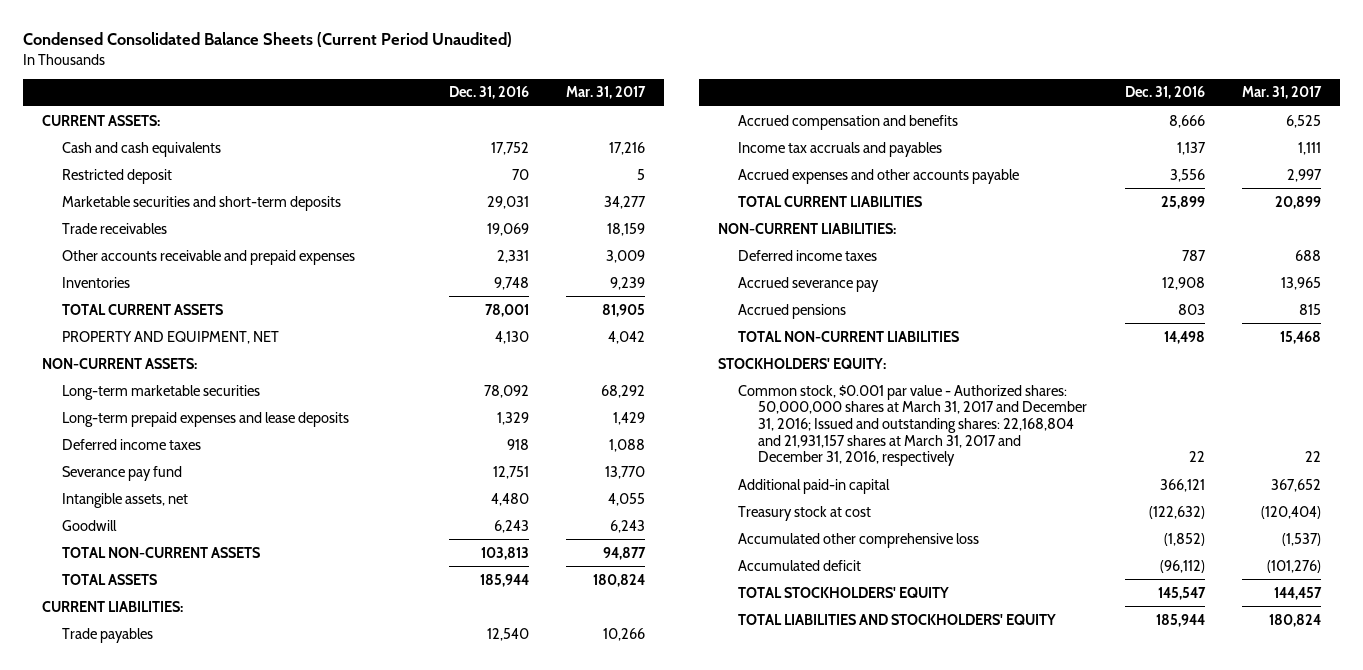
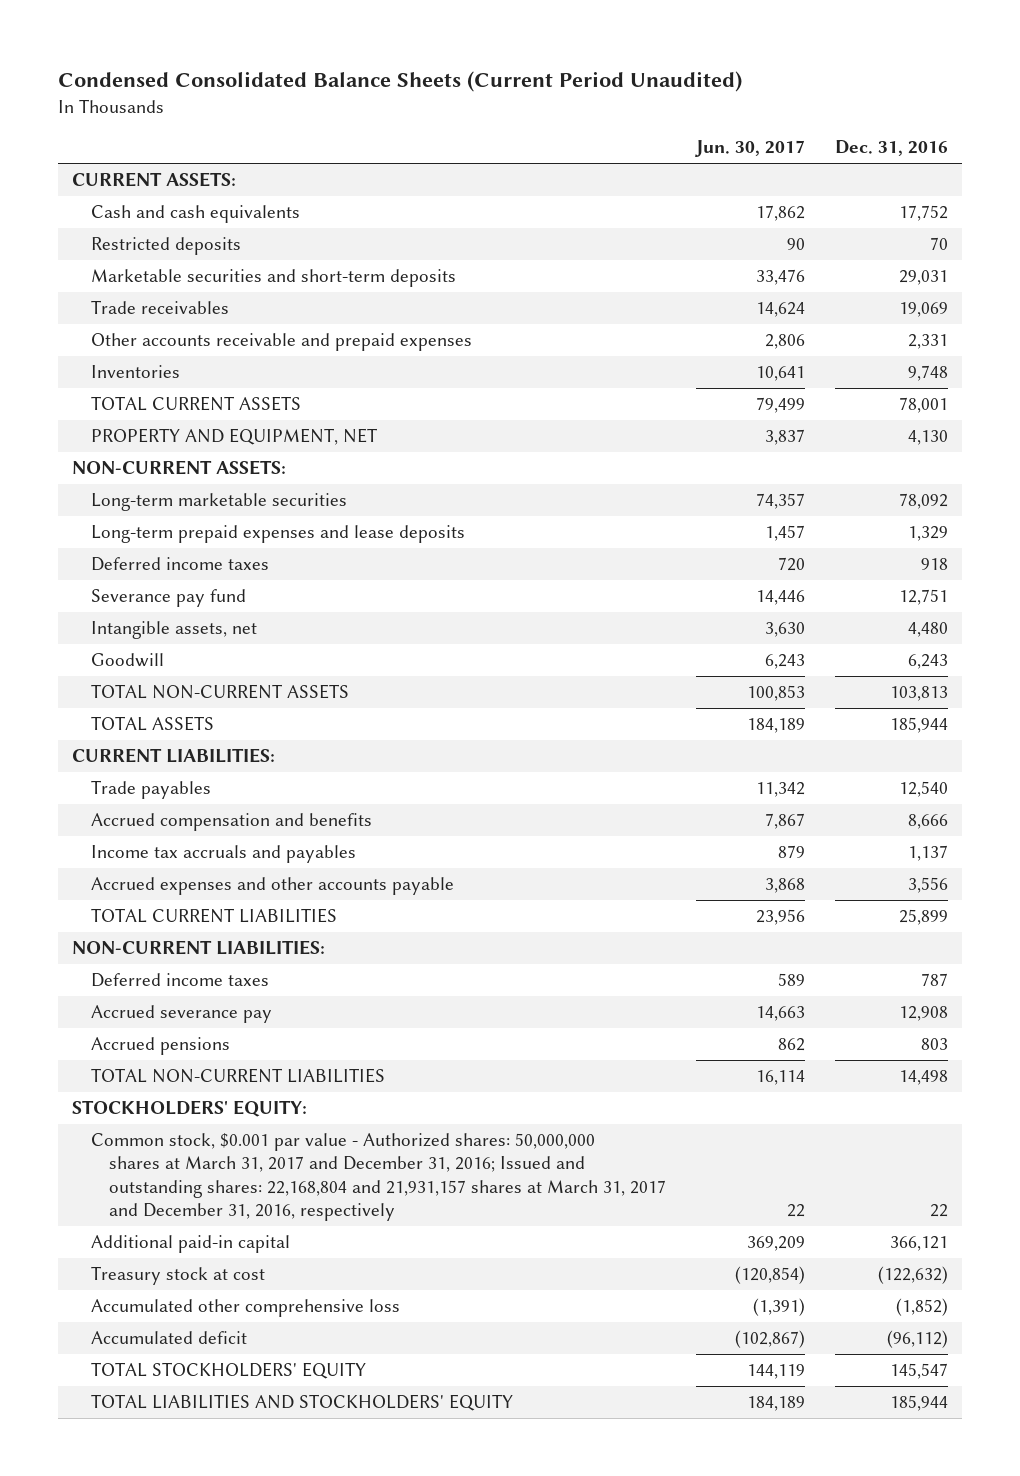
- | Dec. 31, 2016 | Mar. 31, 2017
+ | Jun. 30, 2017 | Dec. 31, 2016
- Restricted deposit | 70 | 5
+ Restricted deposits | 90 | 70

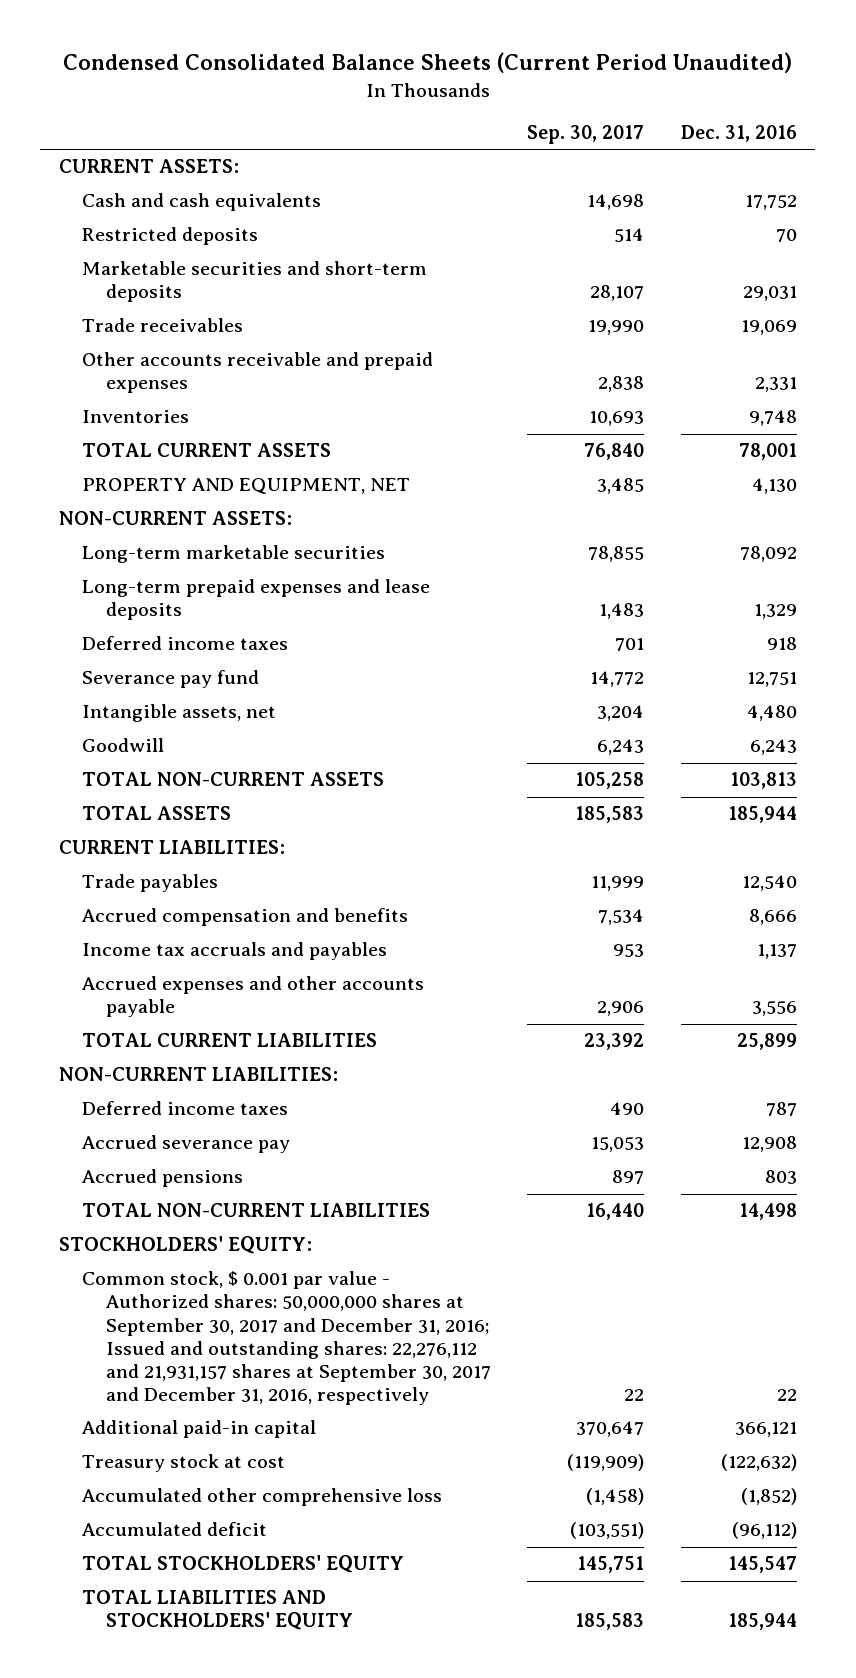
- | Jun. 30, 2017 | Dec. 31, 2016
+ | Sep. 30, 2017 | Dec. 31, 2016
- Common stock, $0.001 par value - Authorized shares: 50,000,000 shares at March 31, 2017 and December 31, 2016; Issued and outstanding shares: 22,168,804 and 21,931,157 shares at March 31, 2017 and December 31, 2016, respectively | 22 | 22
+ Common stock, $ 0.001 par value - Authorized shares: 50,000,000 shares at September 30, 2017 and December 31, 2016; Issued and outstanding shares: 22,276,112 and 21,931,157 shares at September 30, 2017 and December 31, 2016, respectively | 22 | 22

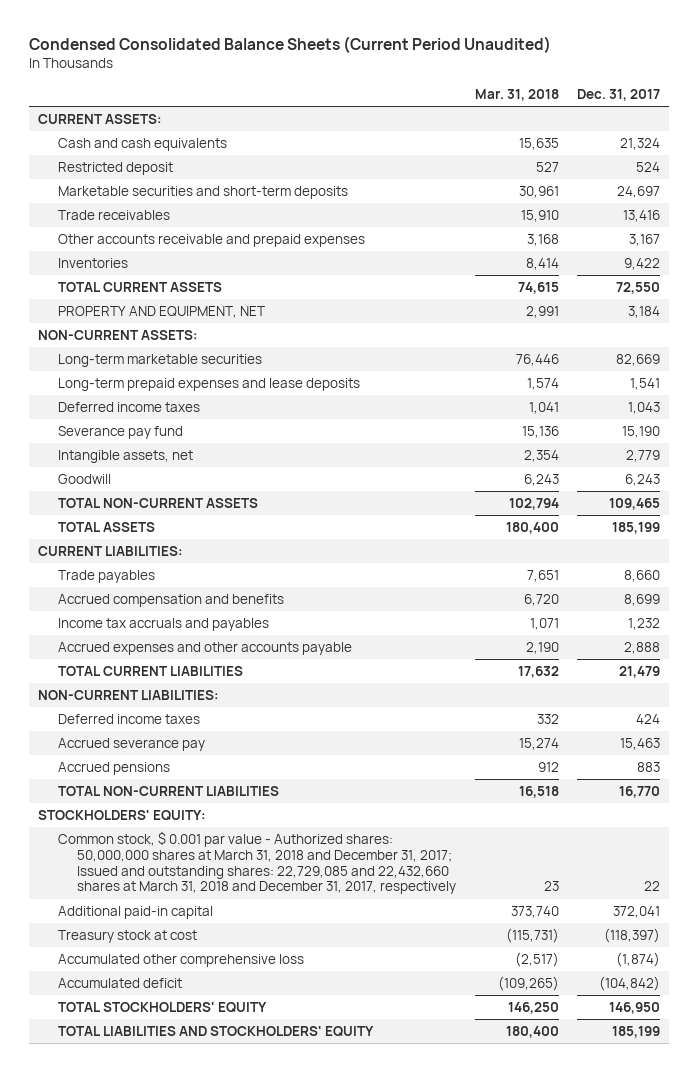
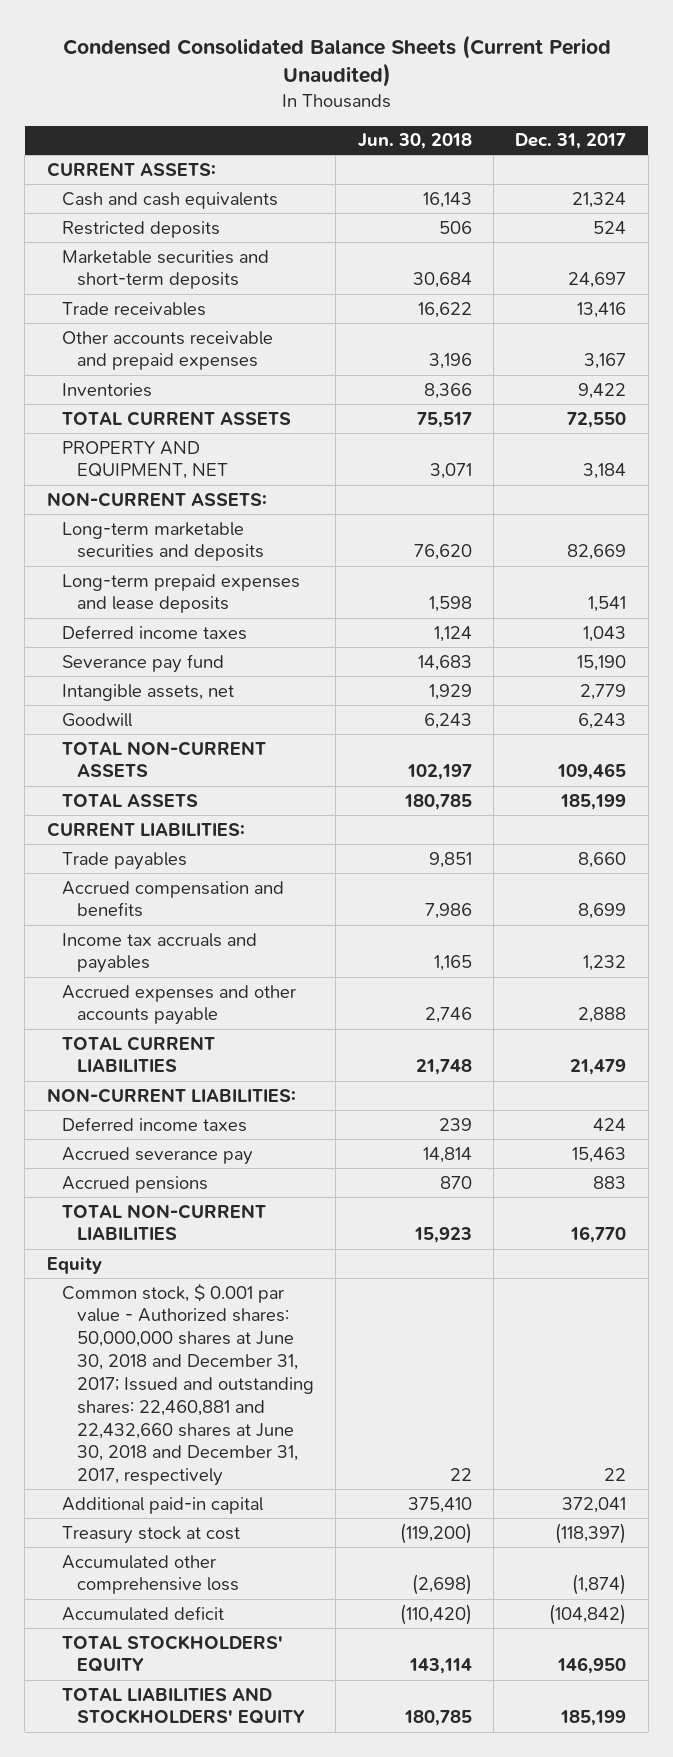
- | Mar. 31, 2018 | Dec. 31, 2017
+ | Jun. 30, 2018 | Dec. 31, 2017
- Restricted deposit | 527 | 524
+ Restricted deposits | 506 | 524
- Long-term marketable securities | 76,446 | 82,669
+ Long-term marketable securities and deposits | 76,620 | 82,669
- STOCKHOLDERS' EQUITY:
- Common stock, $ 0.001 par value - Authorized shares: 50,000,000 shares at March 31, 2018 and December 31, 2017; Issued and outstanding shares: 22,729,085 and 22,432,660 shares at March 31, 2018 and December 31, 2017, respectively | 23 | 22
+ Equity
+ Common stock, $ 0.001 par value - Authorized shares: 50,000,000 shares at June 30, 2018 and December 31, 2017; Issued and outstanding shares: 22,460,881 and 22,432,660 shares at June 30, 2018 and December 31, 2017, respectively | 22 | 22

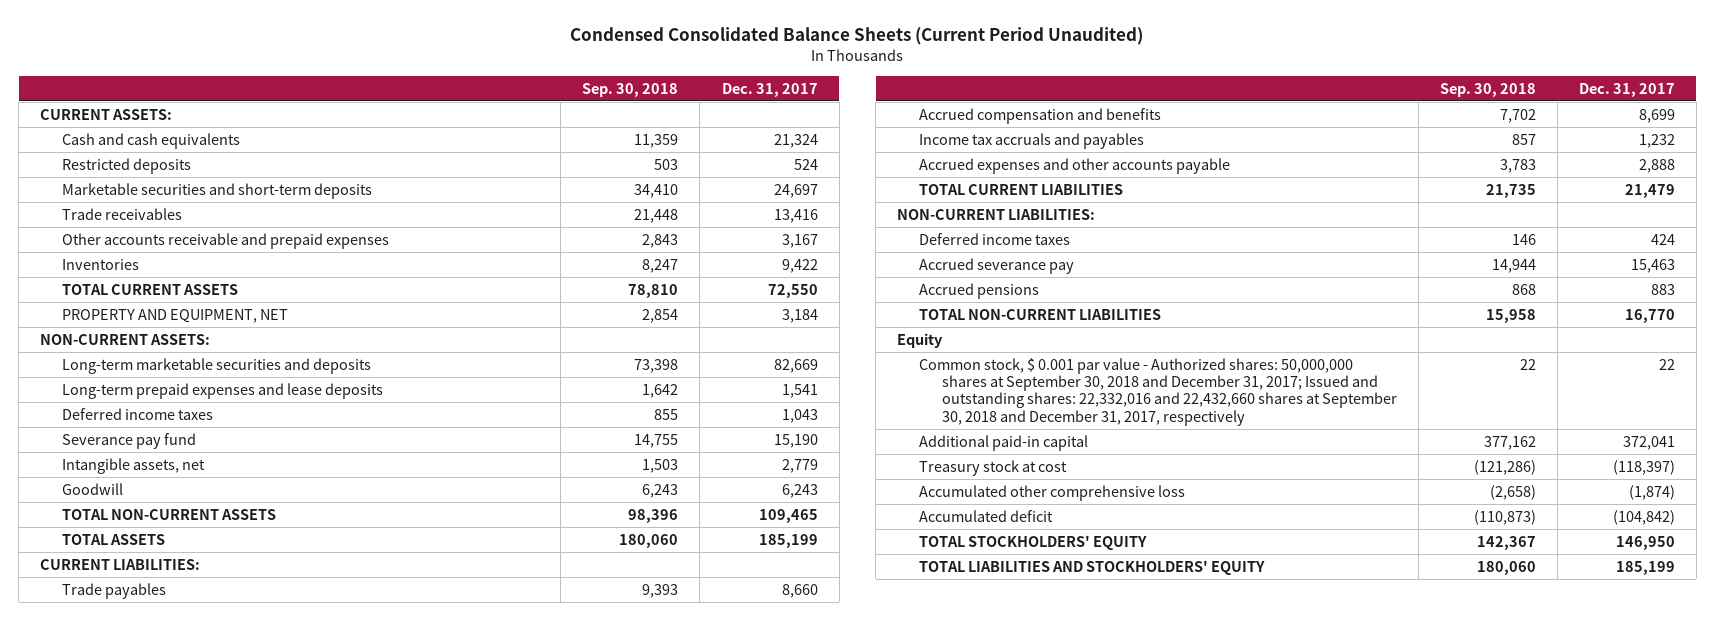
- | Jun. 30, 2018 | Dec. 31, 2017
+ | Sep. 30, 2018 | Dec. 31, 2017
- Common stock, $ 0.001 par value - Authorized shares: 50,000,000 shares at June 30, 2018 and December 31, 2017; Issued and outstanding shares: 22,460,881 and 22,432,660 shares at June 30, 2018 and December 31, 2017, respectively | 22 | 22
+ Common stock, $ 0.001 par value - Authorized shares: 50,000,000 shares at September 30, 2018 and December 31, 2017; Issued and outstanding shares: 22,332,016 and 22,432,660 shares at September 30, 2018 and December 31, 2017, respectively | 22 | 22

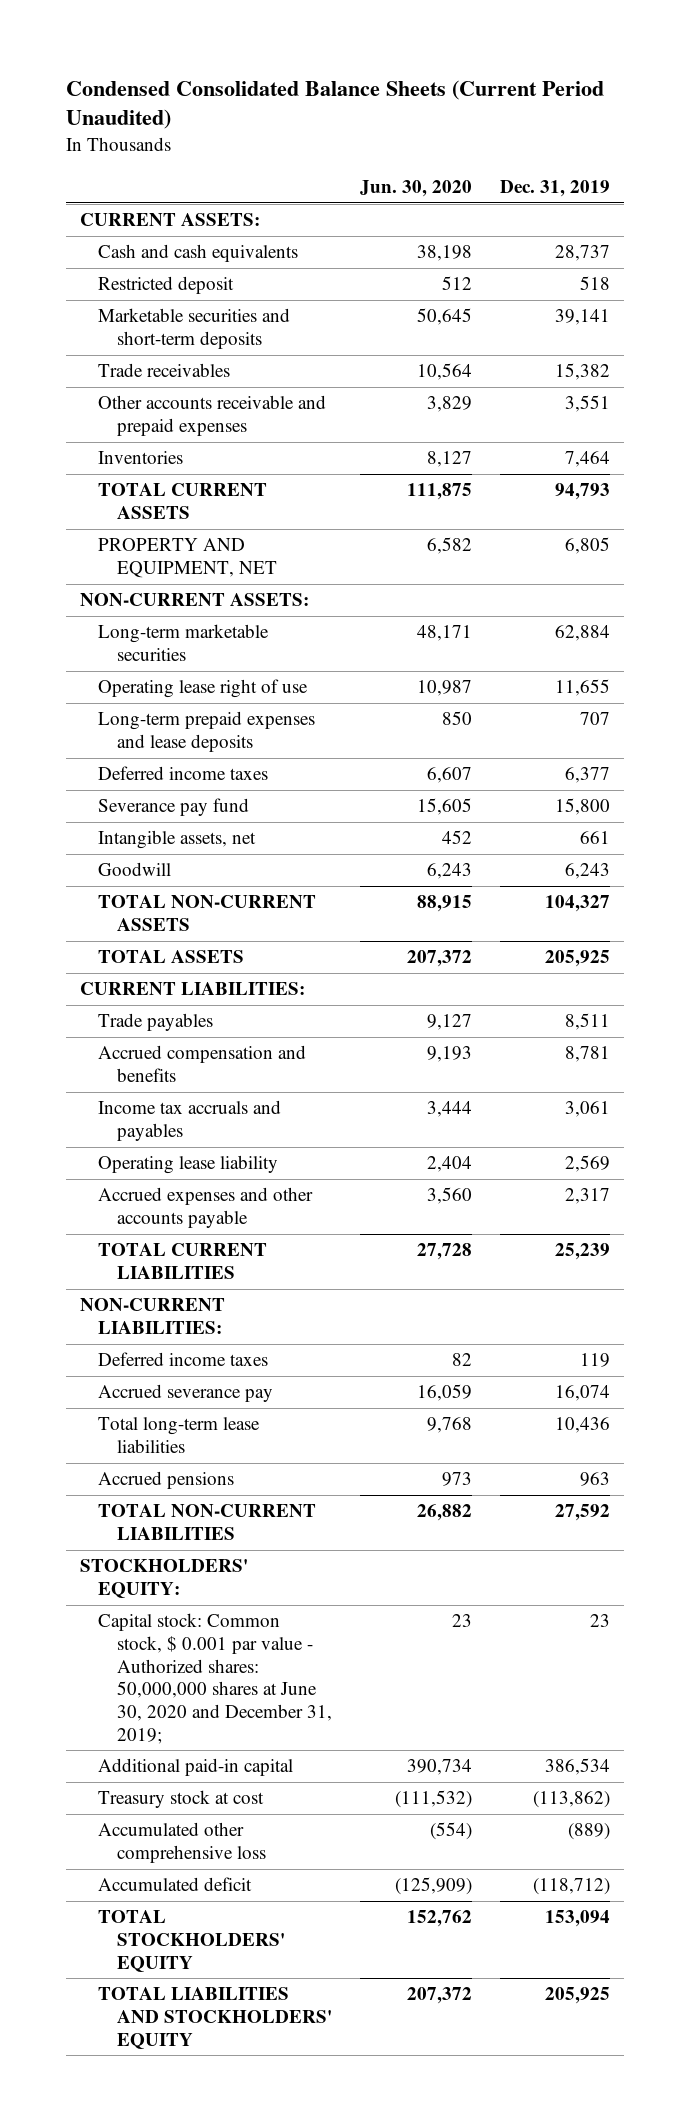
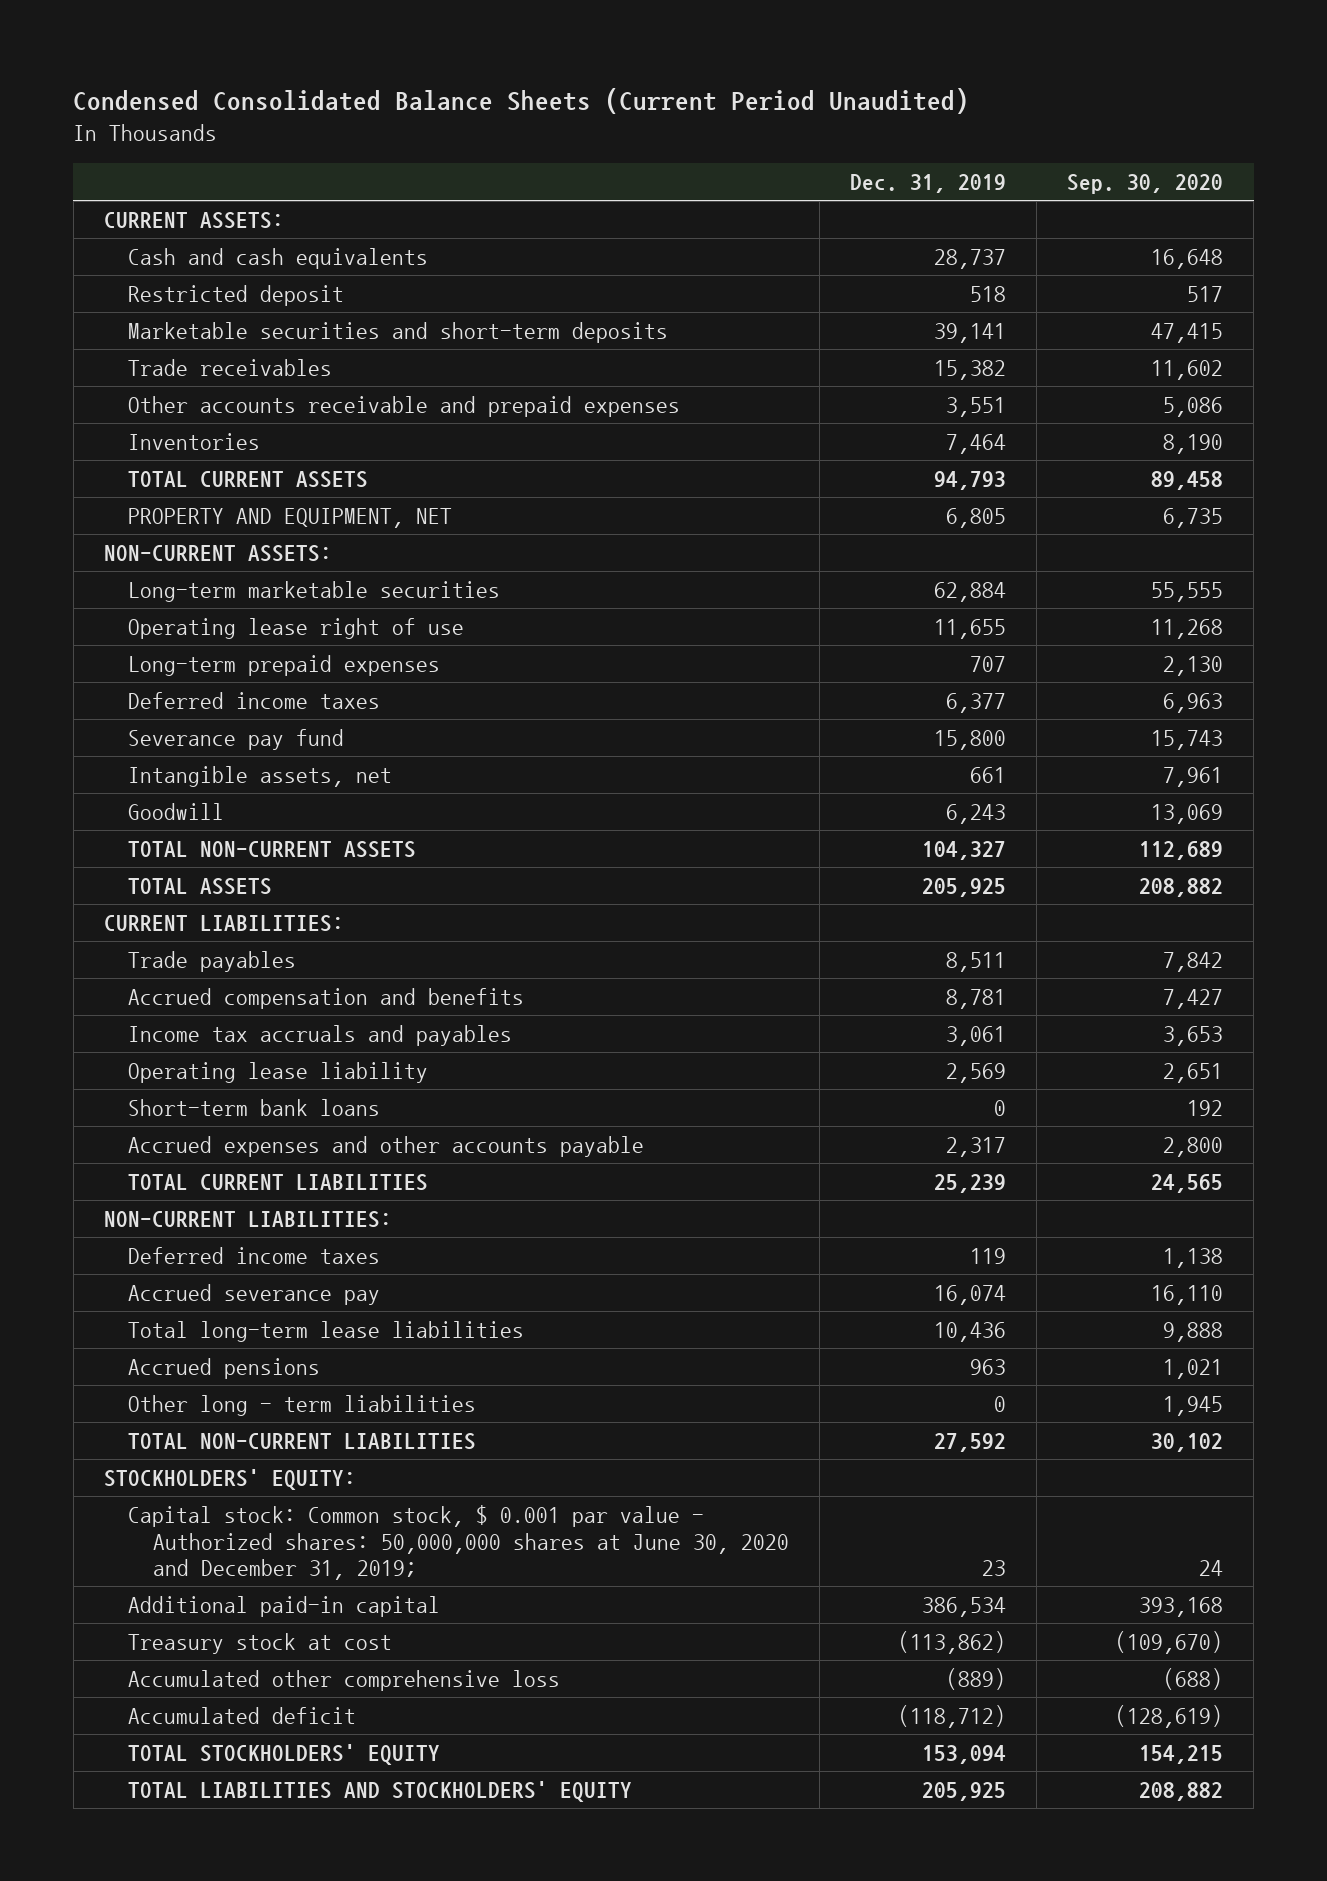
- | Jun. 30, 2020 | Dec. 31, 2019
+ | Dec. 31, 2019 | Sep. 30, 2020
- Long-term prepaid expenses and lease deposits | 850 | 707
+ Long-term prepaid expenses | 707 | 2,130
+ Short-term bank loans | 0 | 192
+ Other long - term liabilities | 0 | 1,945

